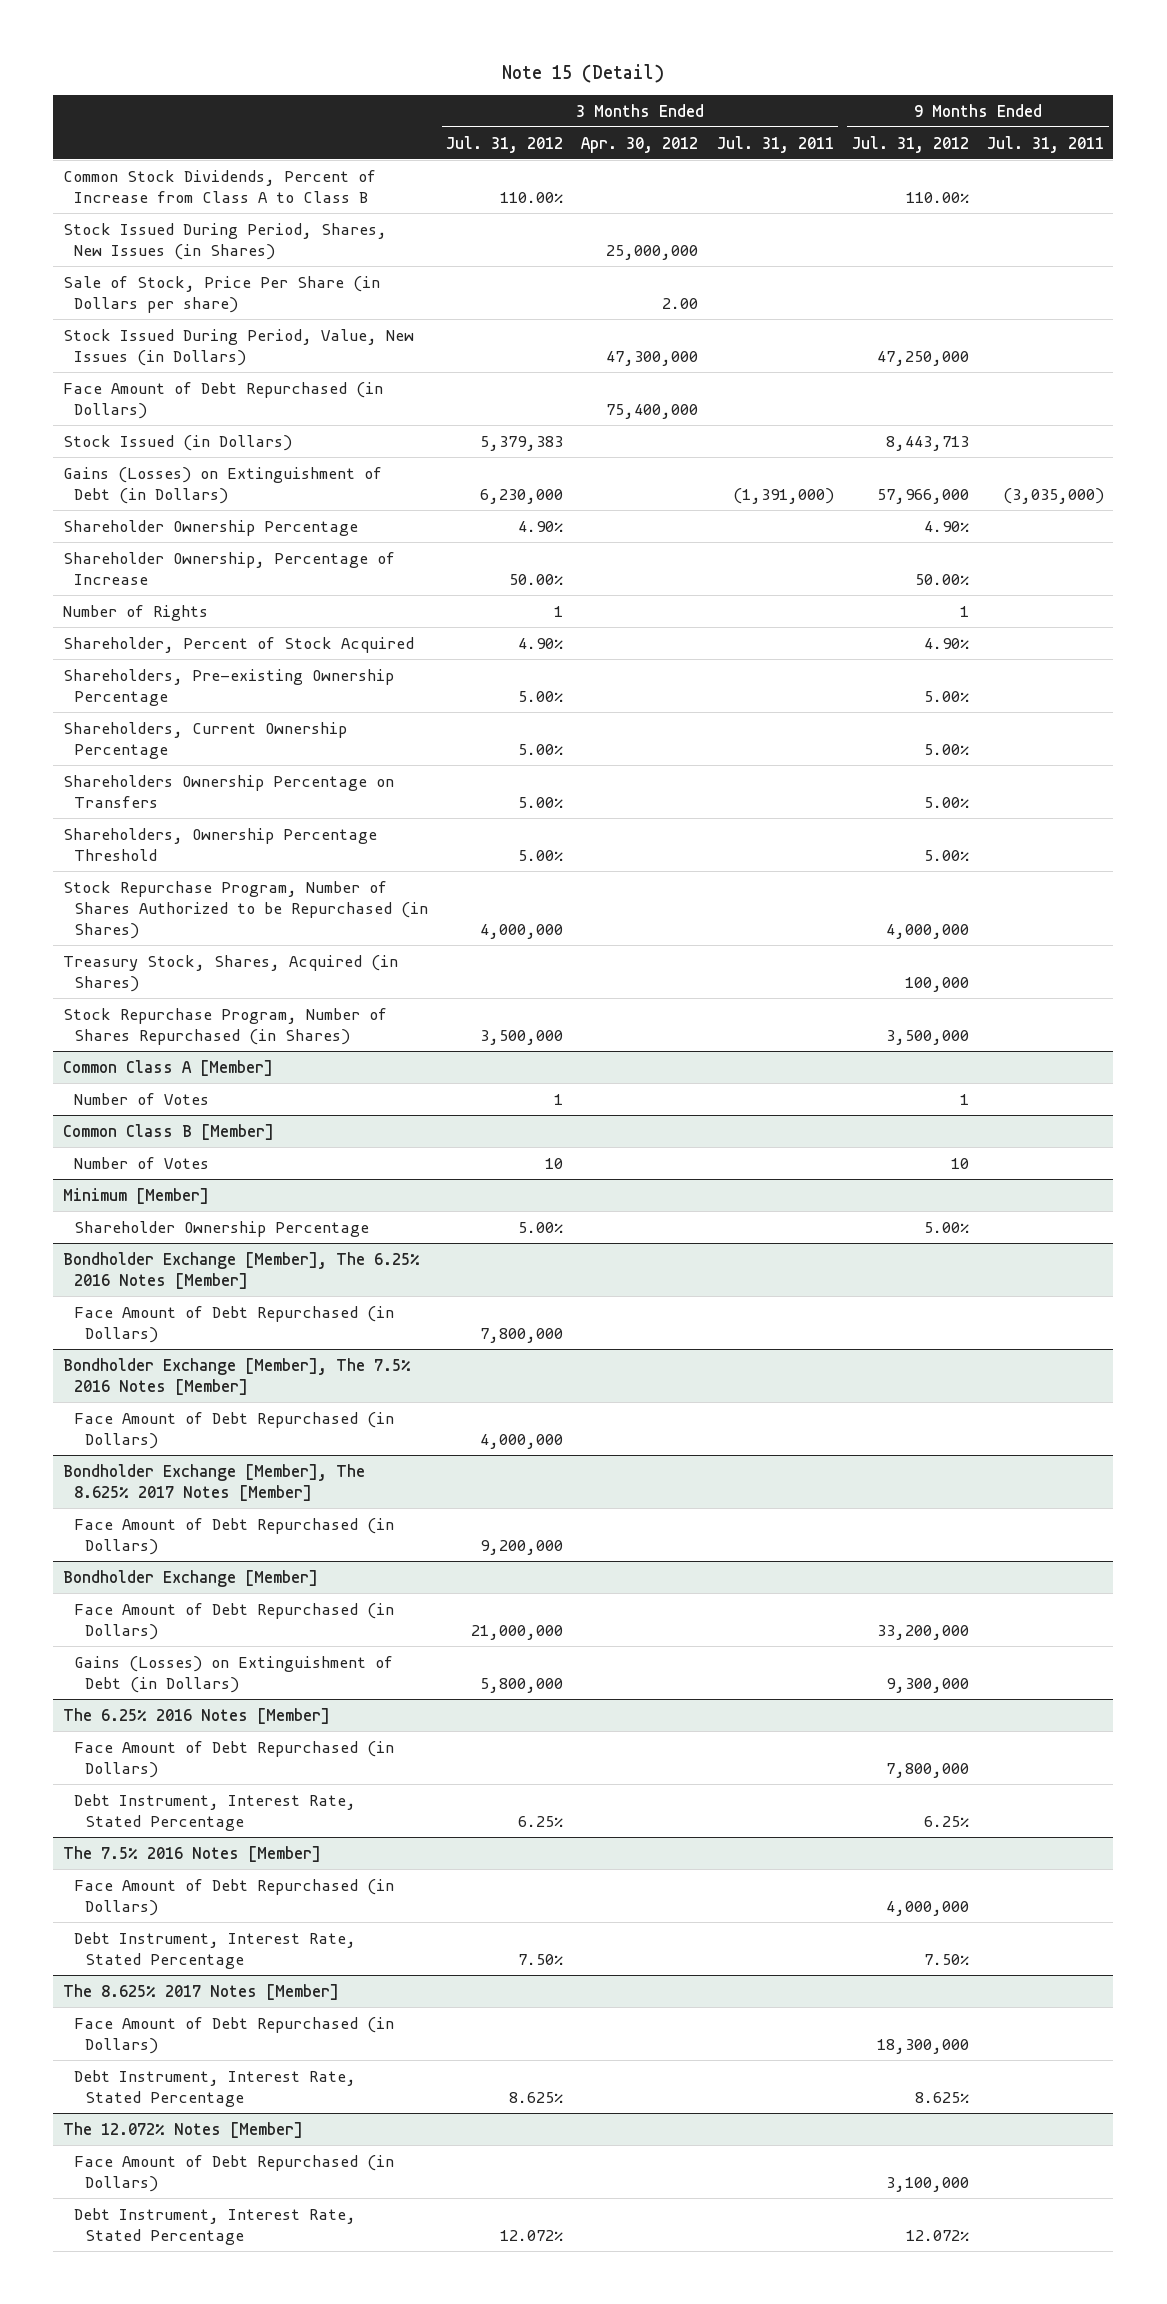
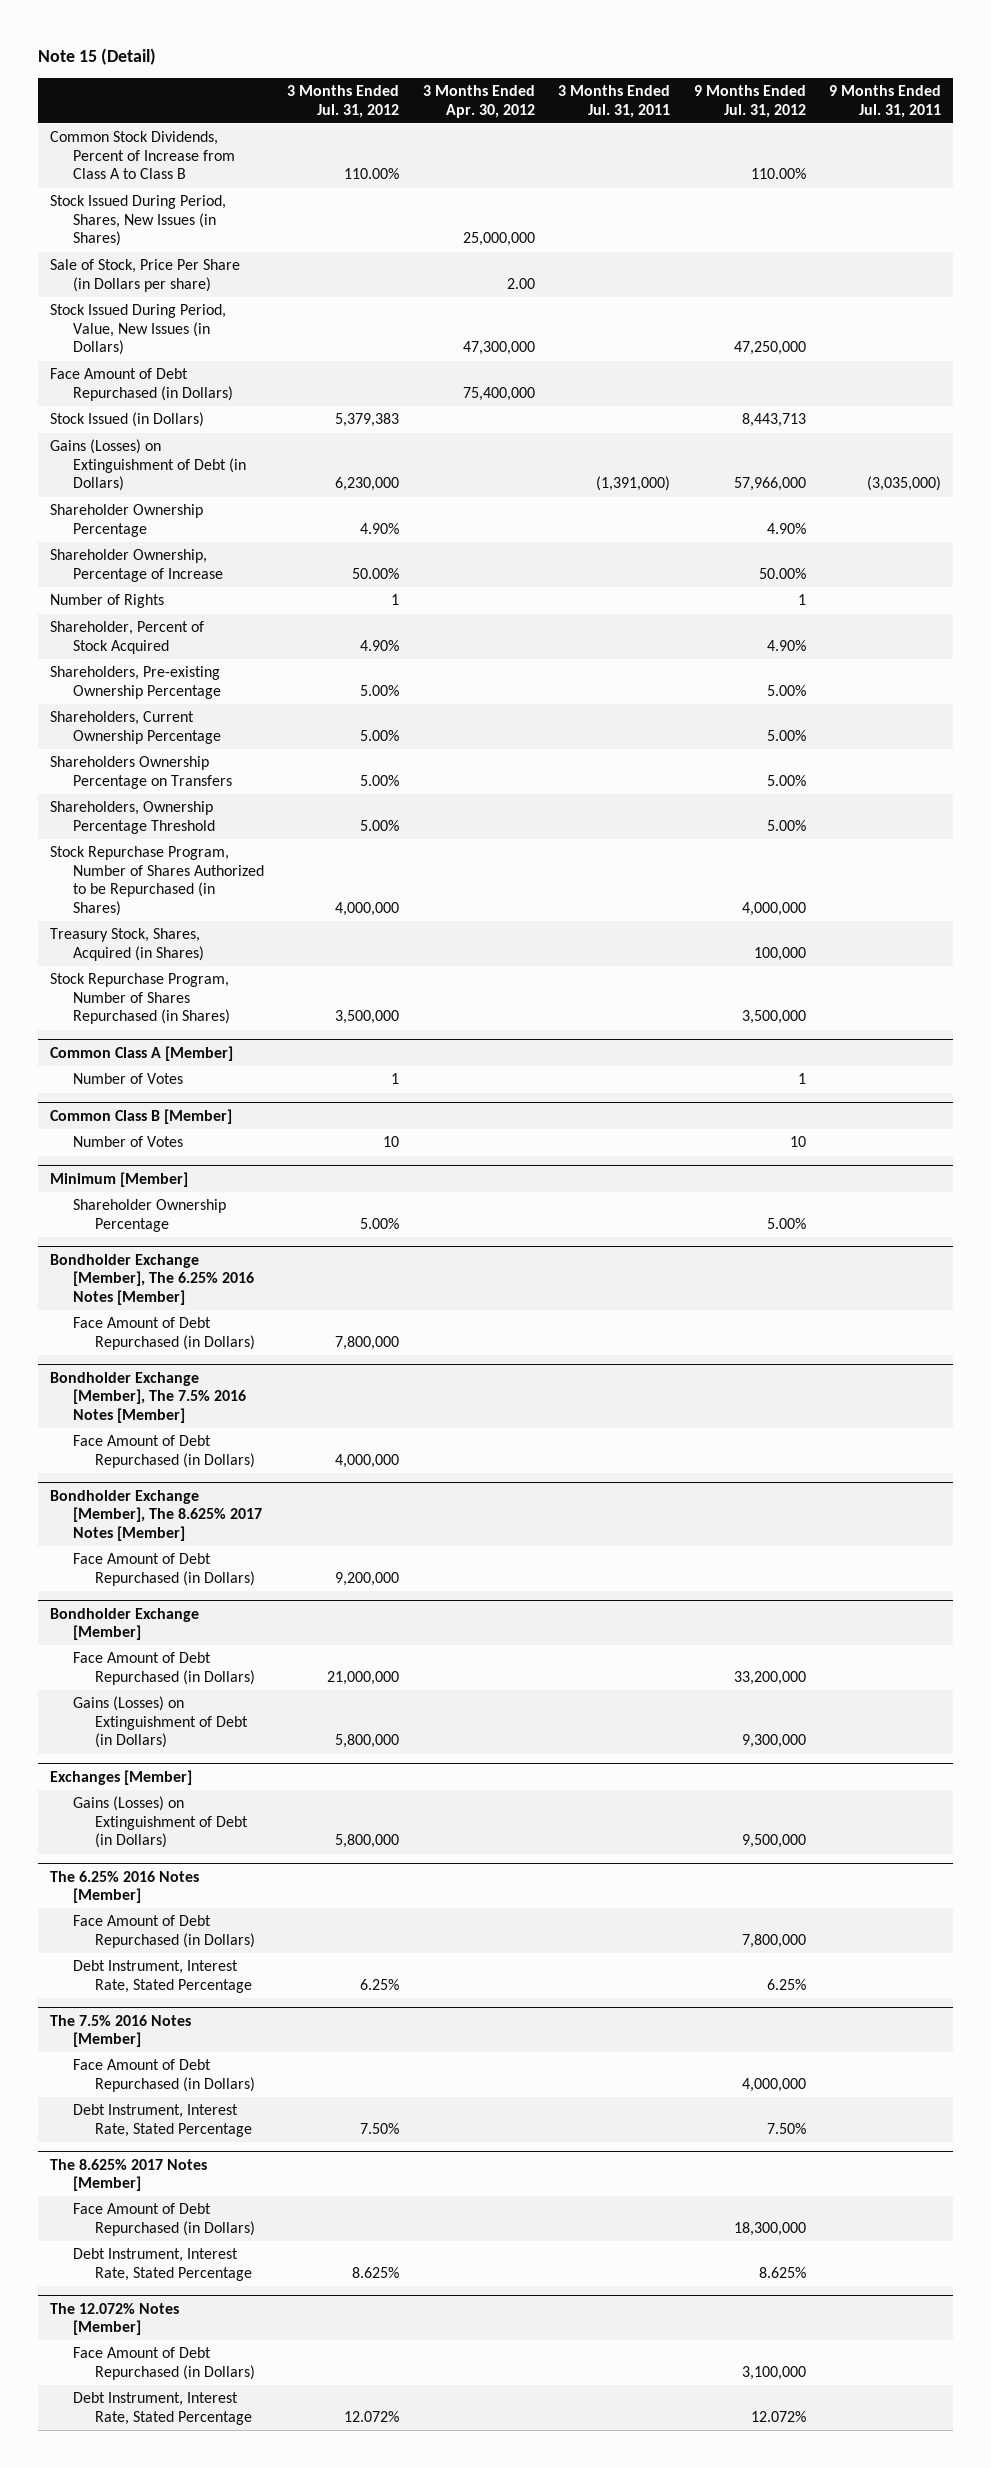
+ Exchanges [Member]
+ Gains (Losses) on Extinguishment of Debt (in Dollars) | 5,800,000 | | | 9,500,000 |

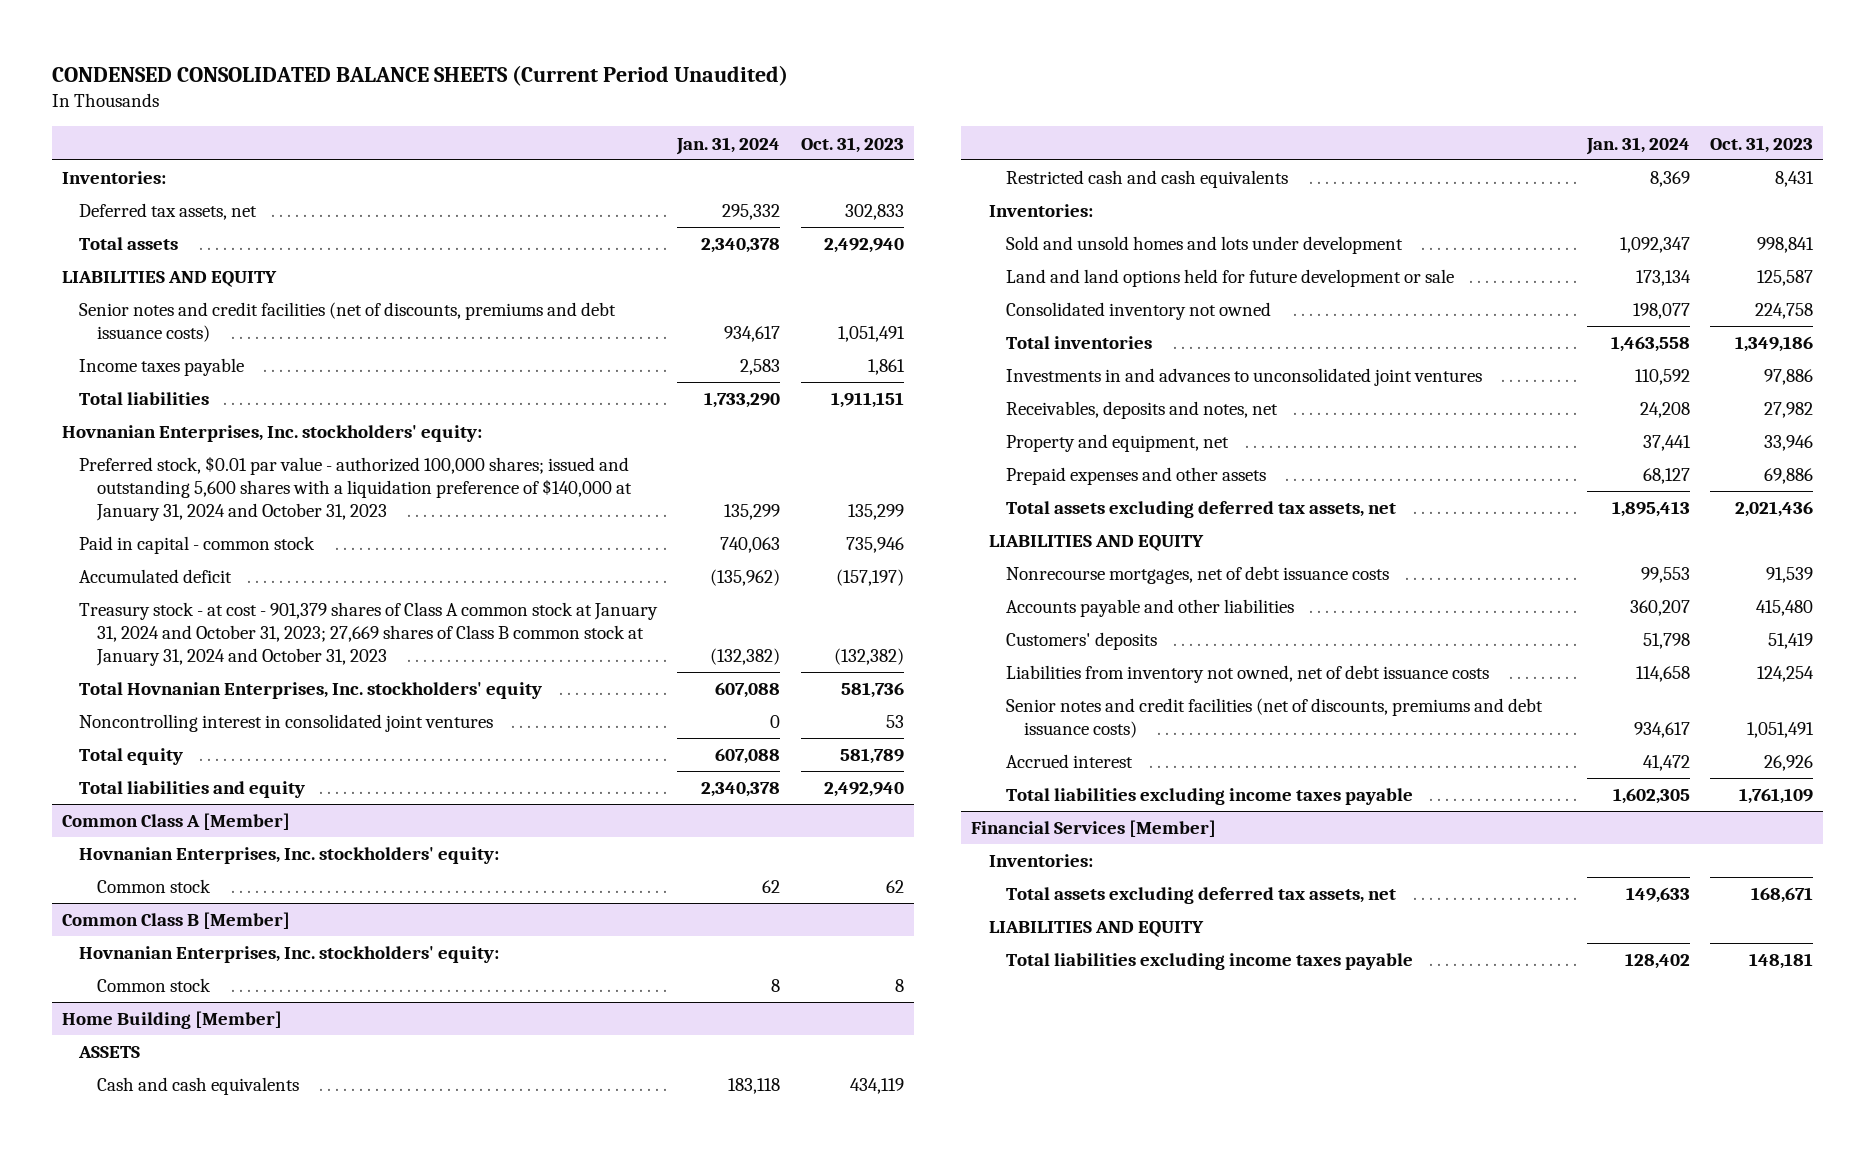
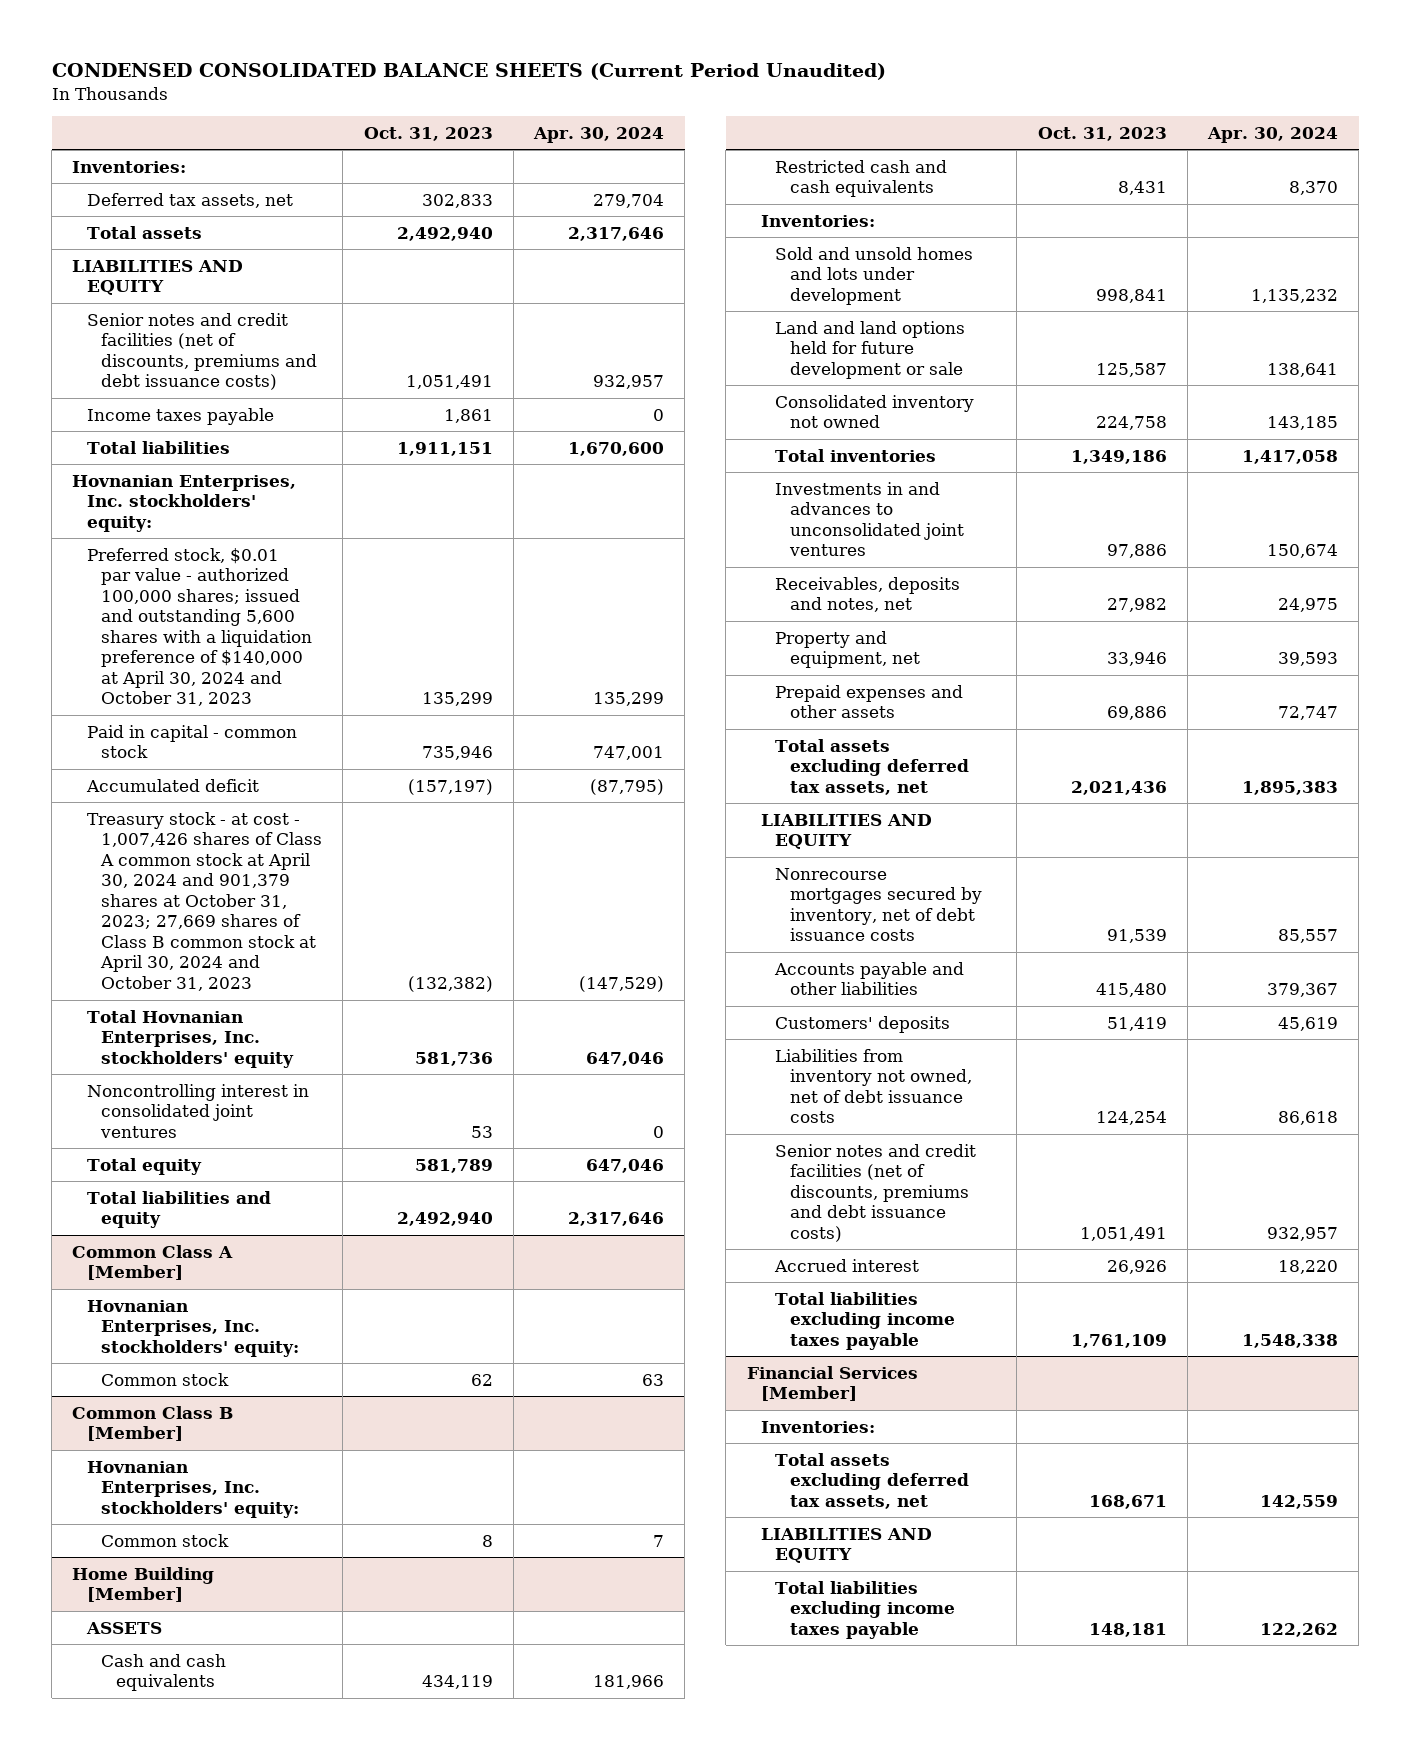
- | Jan. 31, 2024 | Oct. 31, 2023
+ | Oct. 31, 2023 | Apr. 30, 2024
- Preferred stock, $0.01 par value - authorized 100,000 shares; issued and outstanding 5,600 shares with a liquidation preference of $140,000 at January 31, 2024 and October 31, 2023 | 135,299 | 135,299
+ Preferred stock, $0.01 par value - authorized 100,000 shares; issued and outstanding 5,600 shares with a liquidation preference of $140,000 at April 30, 2024 and October 31, 2023 | 135,299 | 135,299
- Treasury stock - at cost - 901,379 shares of Class A common stock at January 31, 2024 and October 31, 2023; 27,669 shares of Class B common stock at January 31, 2024 and October 31, 2023 | (132,382) | (132,382)
+ Treasury stock - at cost - 1,007,426 shares of Class A common stock at April 30, 2024 and 901,379 shares at October 31, 2023; 27,669 shares of Class B common stock at April 30, 2024 and October 31, 2023 | (132,382) | (147,529)
@ Home Building [Member]
- Nonrecourse mortgages, net of debt issuance costs | 99,553 | 91,539
+ Nonrecourse mortgages secured by inventory, net of debt issuance costs | 91,539 | 85,557

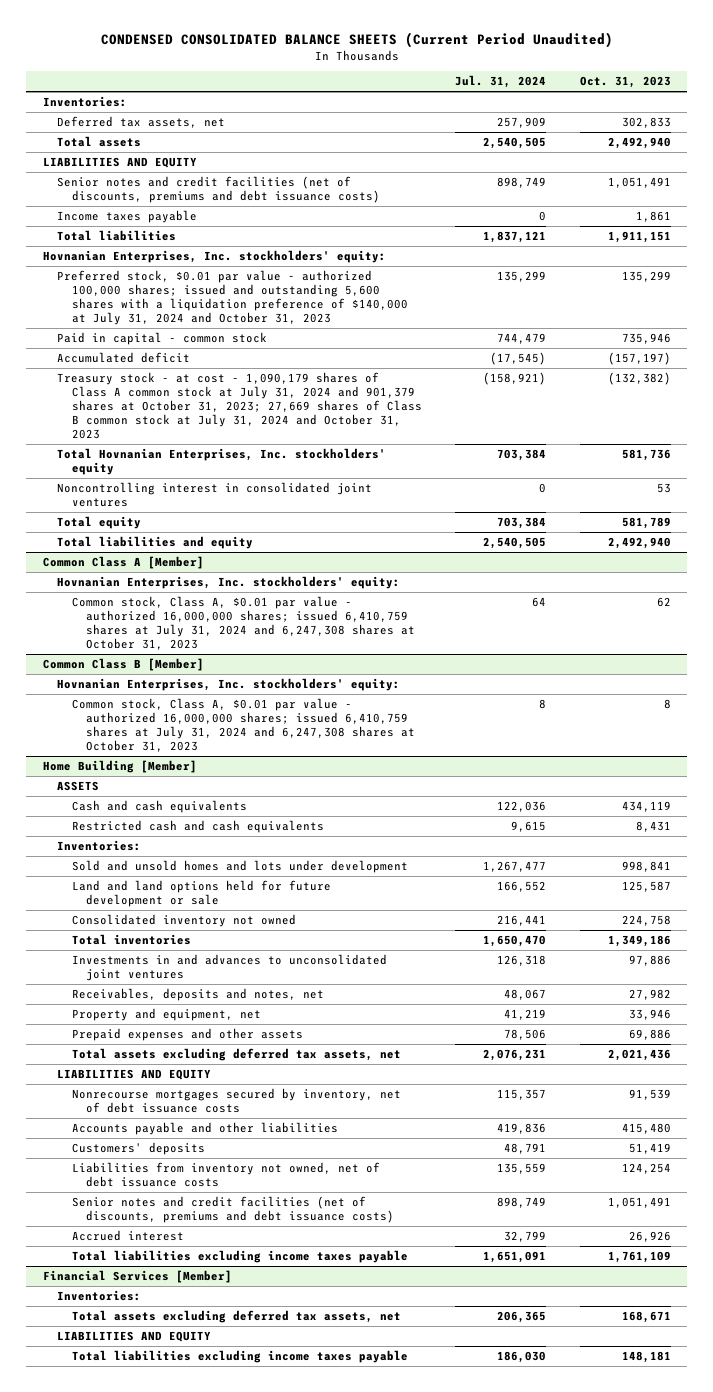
- | Oct. 31, 2023 | Apr. 30, 2024
+ | Jul. 31, 2024 | Oct. 31, 2023
- Preferred stock, $0.01 par value - authorized 100,000 shares; issued and outstanding 5,600 shares with a liquidation preference of $140,000 at April 30, 2024 and October 31, 2023 | 135,299 | 135,299
+ Preferred stock, $0.01 par value - authorized 100,000 shares; issued and outstanding 5,600 shares with a liquidation preference of $140,000 at July 31, 2024 and October 31, 2023 | 135,299 | 135,299
- Treasury stock - at cost - 1,007,426 shares of Class A common stock at April 30, 2024 and 901,379 shares at October 31, 2023; 27,669 shares of Class B common stock at April 30, 2024 and October 31, 2023 | (132,382) | (147,529)
+ Treasury stock - at cost - 1,090,179 shares of Class A common stock at July 31, 2024 and 901,379 shares at October 31, 2023; 27,669 shares of Class B common stock at July 31, 2024 and October 31, 2023 | (158,921) | (132,382)
@ Common Class A [Member]
- Common stock | 62 | 63
+ Common stock, Class A, $0.01 par value - authorized 16,000,000 shares; issued 6,410,759 shares at July 31, 2024 and 6,247,308 shares at October 31, 2023 | 64 | 62
@ Common Class B [Member]
- Common stock | 8 | 7
+ Common stock, Class A, $0.01 par value - authorized 16,000,000 shares; issued 6,410,759 shares at July 31, 2024 and 6,247,308 shares at October 31, 2023 | 8 | 8

